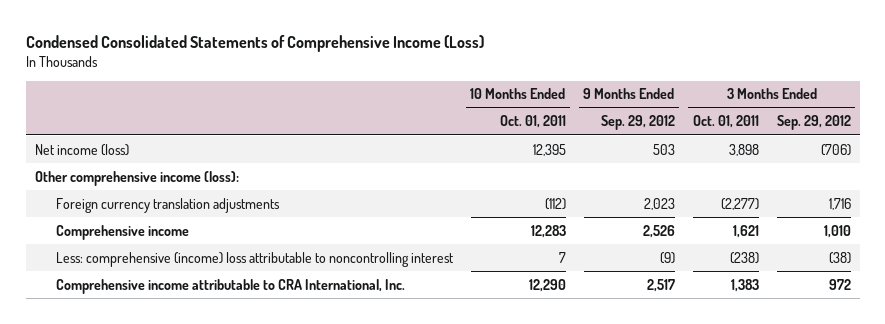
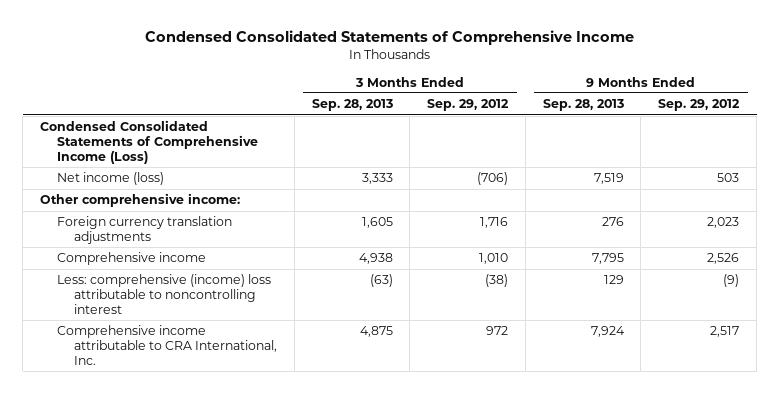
- Condensed Consolidated Statements of Comprehensive Income (Loss)
+ Condensed Consolidated Statements of Comprehensive Income
- | 10 Months Ended Oct. 01, 2011 | 9 Months Ended Sep. 29, 2012 | 3 Months Ended Oct. 01, 2011 | 3 Months Ended Sep. 29, 2012
+ | 3 Months Ended Sep. 28, 2013 | 3 Months Ended Sep. 29, 2012 | 9 Months Ended Sep. 28, 2013 | 9 Months Ended Sep. 29, 2012
+ Condensed Consolidated Statements of Comprehensive Income (Loss)
- Other comprehensive income (loss):
+ Other comprehensive income:

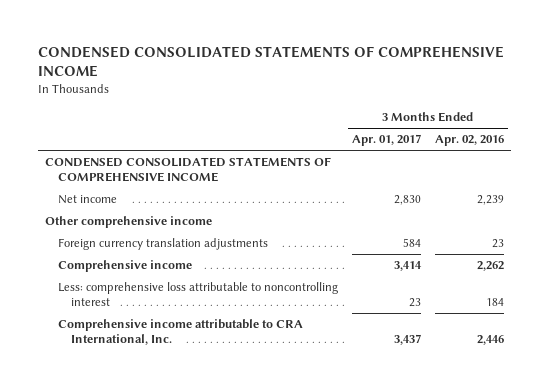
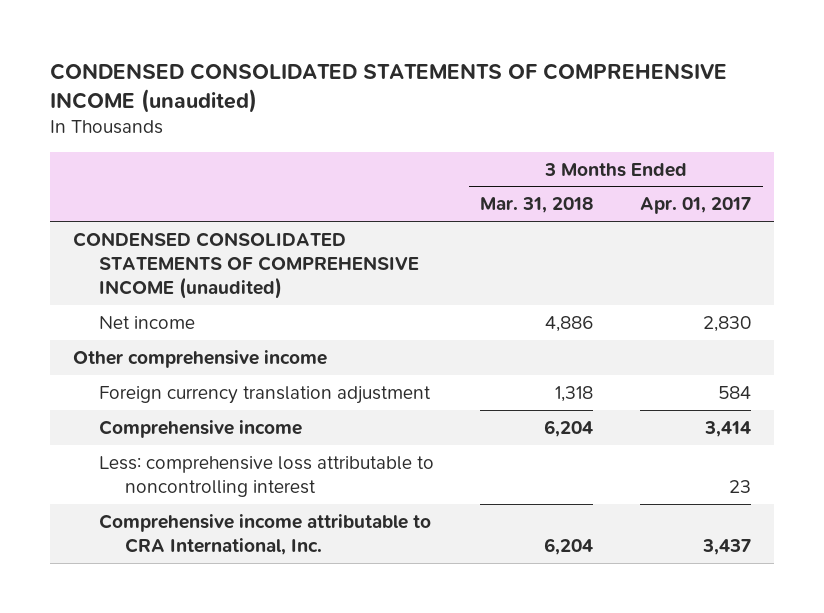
- CONDENSED CONSOLIDATED STATEMENTS OF COMPREHENSIVE INCOME
+ CONDENSED CONSOLIDATED STATEMENTS OF COMPREHENSIVE INCOME (unaudited)
- | 3 Months Ended Apr. 01, 2017 | 3 Months Ended Apr. 02, 2016
+ | 3 Months Ended Mar. 31, 2018 | 3 Months Ended Apr. 01, 2017
- CONDENSED CONSOLIDATED STATEMENTS OF COMPREHENSIVE INCOME
+ CONDENSED CONSOLIDATED STATEMENTS OF COMPREHENSIVE INCOME (unaudited)
- Foreign currency translation adjustments | 584 | 23
+ Foreign currency translation adjustment | 1,318 | 584

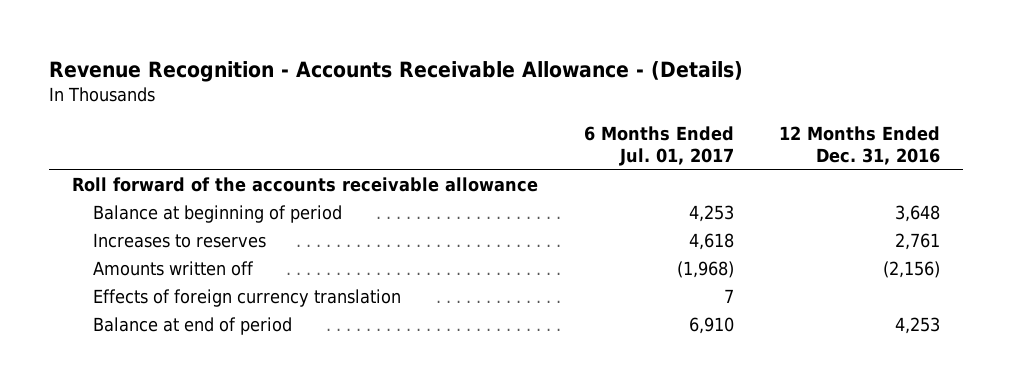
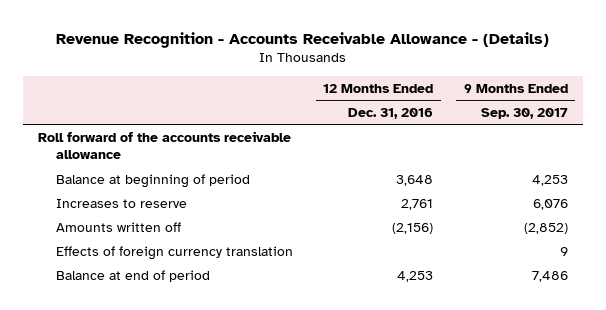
- | 6 Months Ended Jul. 01, 2017 | 12 Months Ended Dec. 31, 2016
+ | 12 Months Ended Dec. 31, 2016 | 9 Months Ended Sep. 30, 2017
- Increases to reserves | 4,618 | 2,761
+ Increases to reserve | 2,761 | 6,076

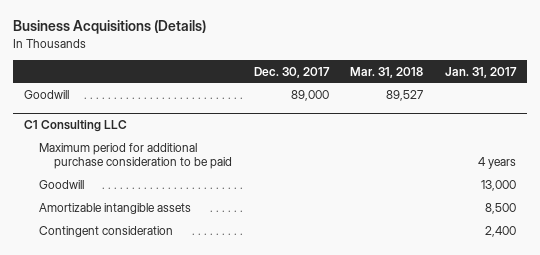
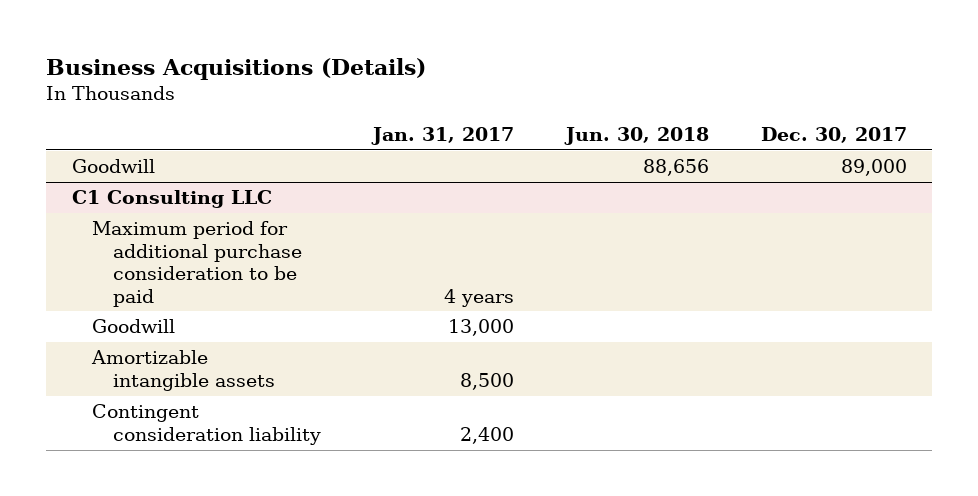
- | Dec. 30, 2017 | Mar. 31, 2018 | Jan. 31, 2017
+ | Jan. 31, 2017 | Jun. 30, 2018 | Dec. 30, 2017
@ C1 Consulting LLC
- Contingent consideration | | | 2,400
+ Contingent consideration liability | 2,400 | |

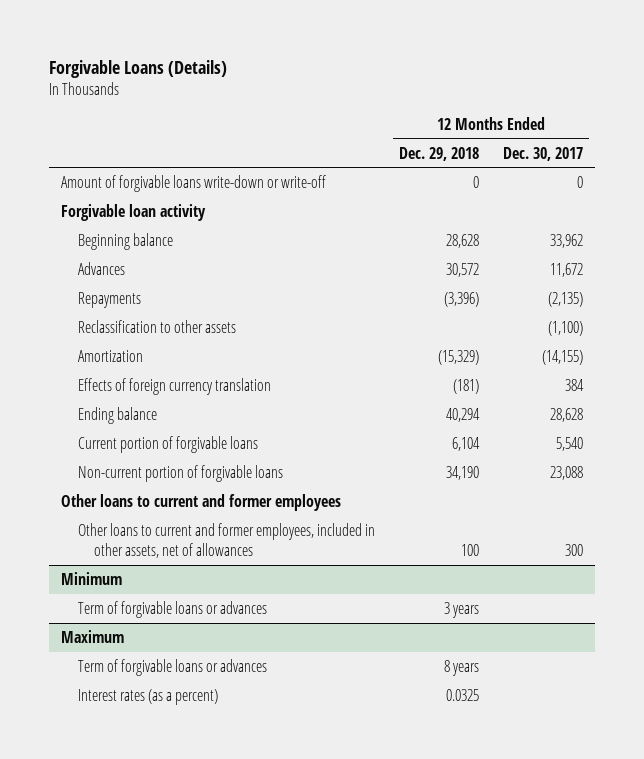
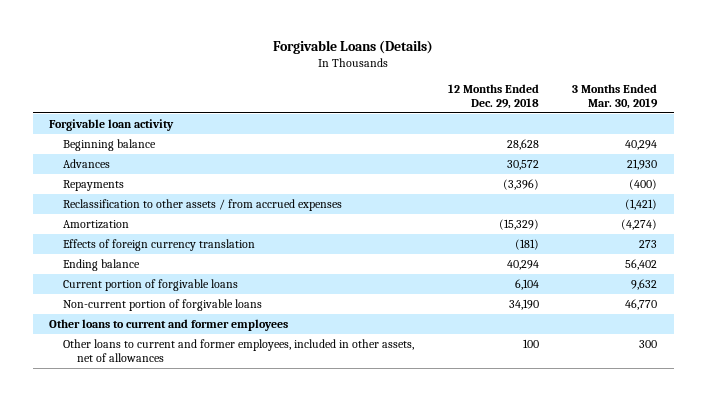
- | 12 Months Ended Dec. 29, 2018 | 12 Months Ended Dec. 30, 2017
+ | 12 Months Ended Dec. 29, 2018 | 3 Months Ended Mar. 30, 2019
- Amount of forgivable loans write-down or write-off | 0 | 0
- Reclassification to other assets | | (1,100)
+ Reclassification to other assets / from accrued expenses | | (1,421)
- Minimum
- Term of forgivable loans or advances | 3 years |
- Maximum
- Term of forgivable loans or advances | 8 years |
- Interest rates (as a percent) | 0.0325 |

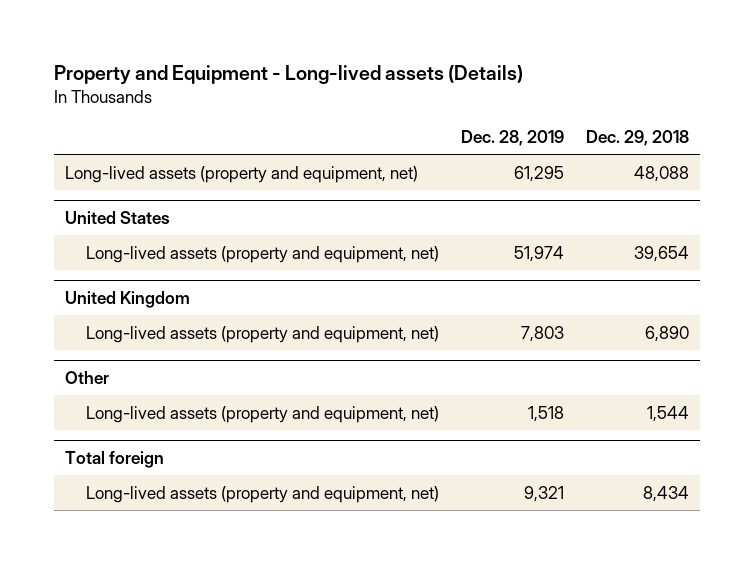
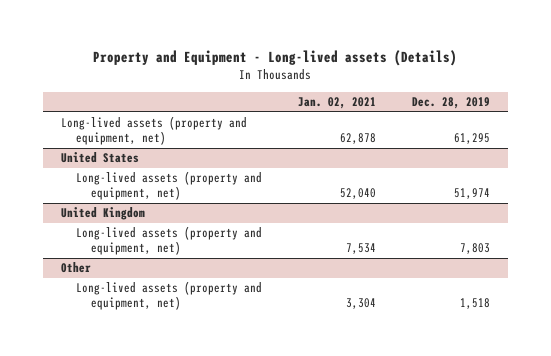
- | Dec. 28, 2019 | Dec. 29, 2018
+ | Jan. 02, 2021 | Dec. 28, 2019
- Total foreign
- Long-lived assets (property and equipment, net) | 9,321 | 8,434

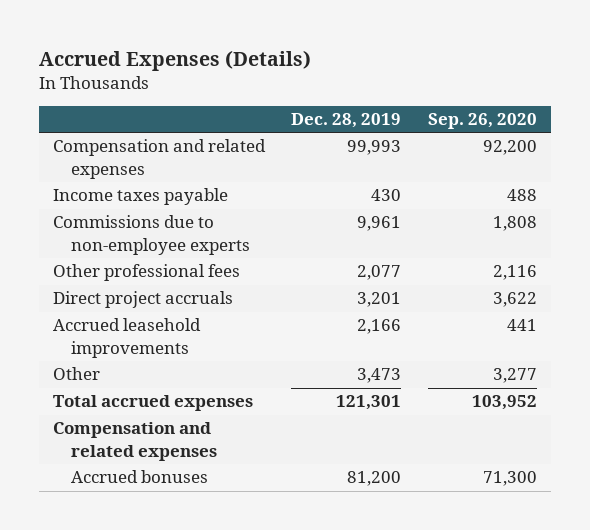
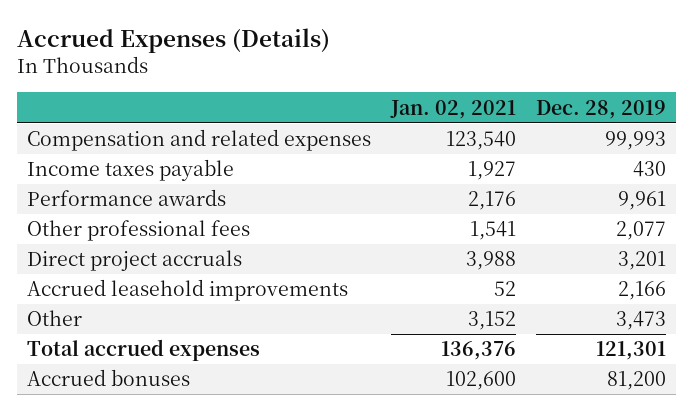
- | Dec. 28, 2019 | Sep. 26, 2020
+ | Jan. 02, 2021 | Dec. 28, 2019
- Commissions due to non-employee experts | 9,961 | 1,808
+ Performance awards | 2,176 | 9,961
- Compensation and related expenses

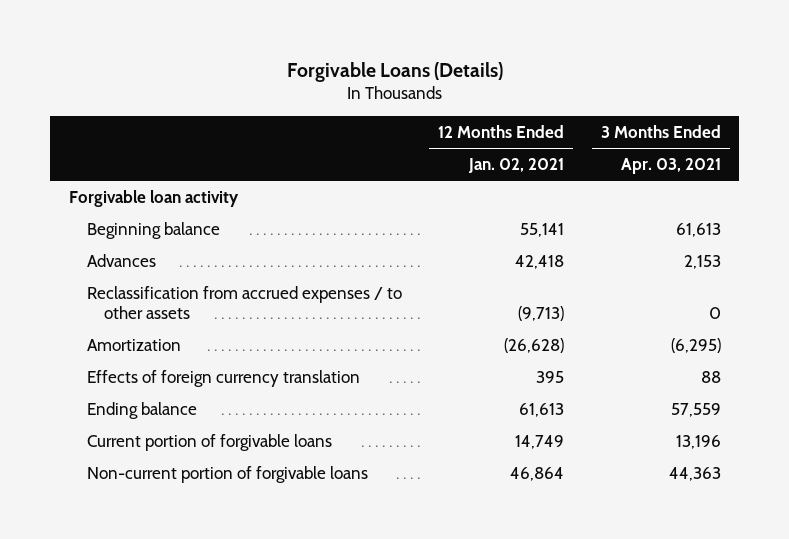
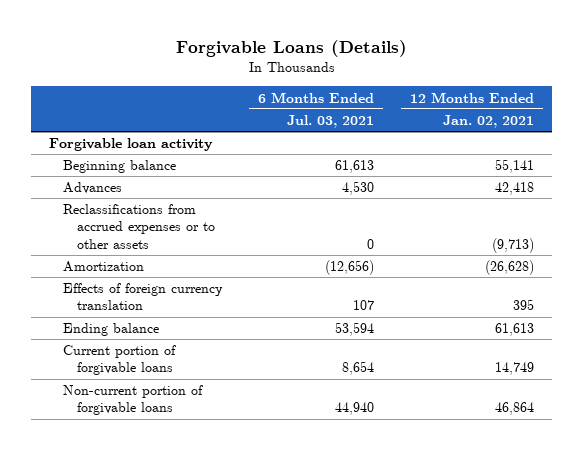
- | 12 Months Ended Jan. 02, 2021 | 3 Months Ended Apr. 03, 2021
+ | 6 Months Ended Jul. 03, 2021 | 12 Months Ended Jan. 02, 2021
- Reclassification from accrued expenses / to other assets | (9,713) | 0
+ Reclassifications from accrued expenses or to other assets | 0 | (9,713)

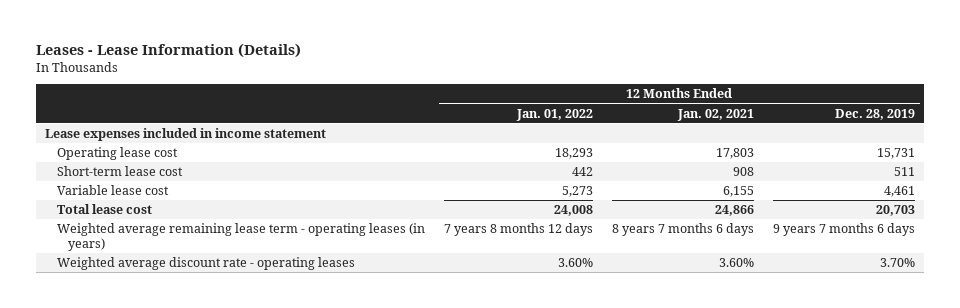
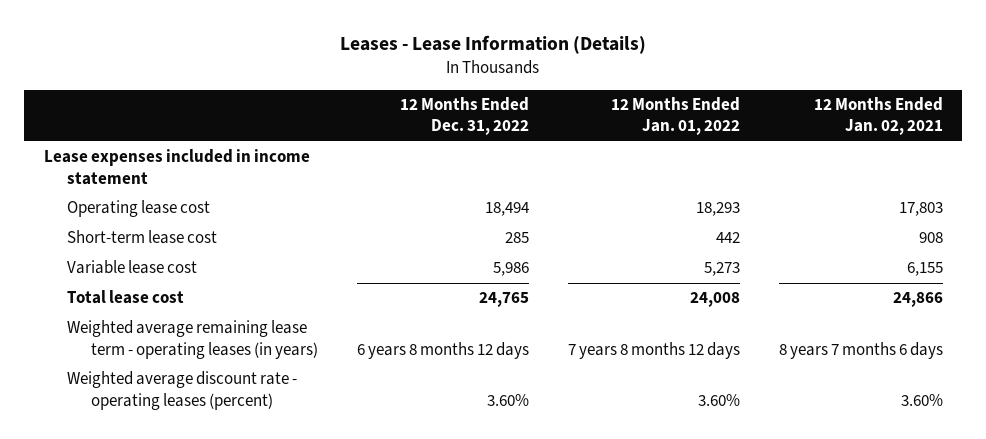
- | 12 Months Ended Jan. 01, 2022 | 12 Months Ended Jan. 02, 2021 | 12 Months Ended Dec. 28, 2019
+ | 12 Months Ended Dec. 31, 2022 | 12 Months Ended Jan. 01, 2022 | 12 Months Ended Jan. 02, 2021
- Weighted average discount rate - operating leases | 3.60% | 3.60% | 3.70%
+ Weighted average discount rate - operating leases (percent) | 3.60% | 3.60% | 3.60%

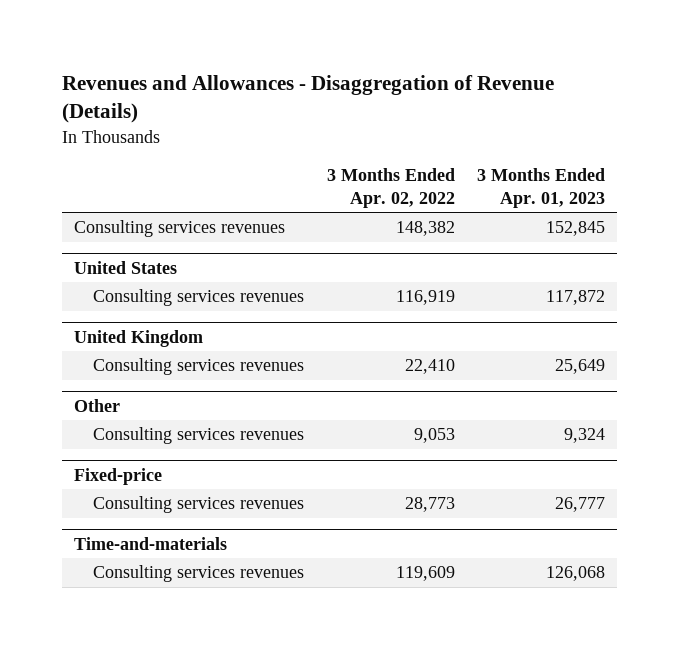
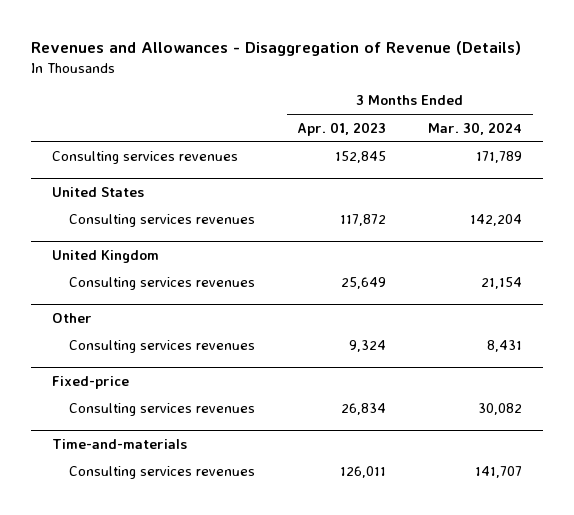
- | 3 Months Ended Apr. 02, 2022 | 3 Months Ended Apr. 01, 2023
+ | 3 Months Ended Apr. 01, 2023 | 3 Months Ended Mar. 30, 2024
@ Fixed-price
- Consulting services revenues | 28,773 | 26,777
+ Consulting services revenues | 26,834 | 30,082
@ Time-and-materials
- Consulting services revenues | 119,609 | 126,068
+ Consulting services revenues | 126,011 | 141,707

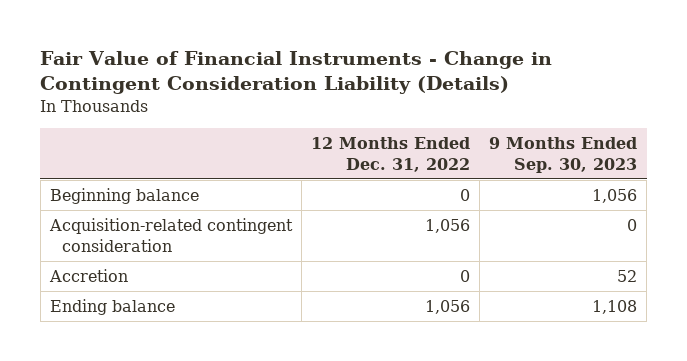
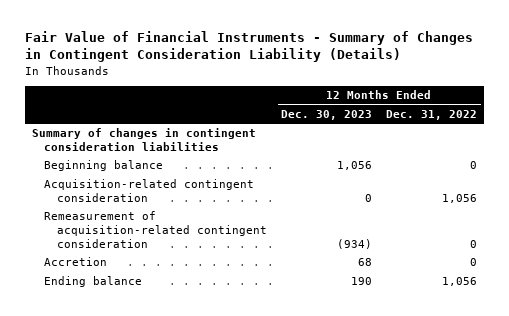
- Fair Value of Financial Instruments - Change in Contingent Consideration Liability (Details)
+ Fair Value of Financial Instruments - Summary of Changes in Contingent Consideration Liability (Details)
- | 12 Months Ended Dec. 31, 2022 | 9 Months Ended Sep. 30, 2023
+ | 12 Months Ended Dec. 30, 2023 | 12 Months Ended Dec. 31, 2022
+ Summary of changes in contingent consideration liabilities
+ Remeasurement of acquisition-related contingent consideration | (934) | 0

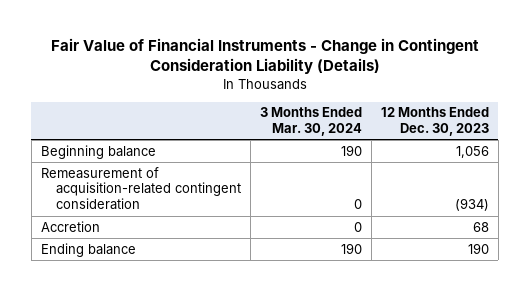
- Fair Value of Financial Instruments - Summary of Changes in Contingent Consideration Liability (Details)
+ Fair Value of Financial Instruments - Change in Contingent Consideration Liability (Details)
- | 12 Months Ended Dec. 30, 2023 | 12 Months Ended Dec. 31, 2022
+ | 3 Months Ended Mar. 30, 2024 | 12 Months Ended Dec. 30, 2023
- Summary of changes in contingent consideration liabilities
- Acquisition-related contingent consideration | 0 | 1,056

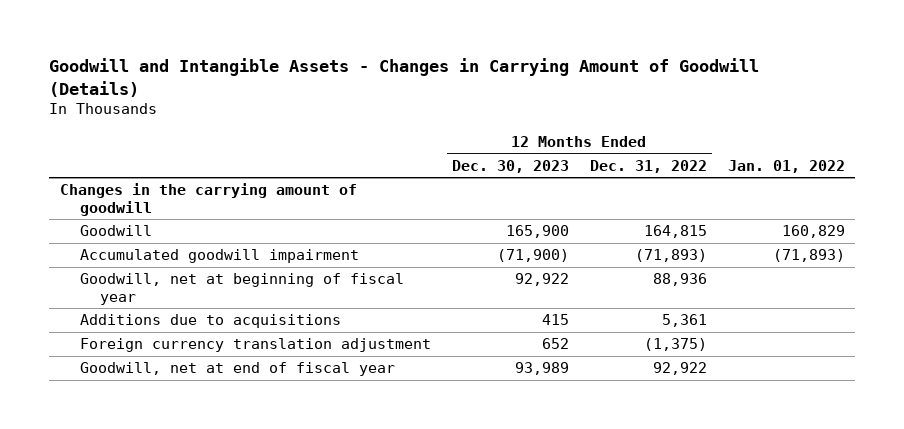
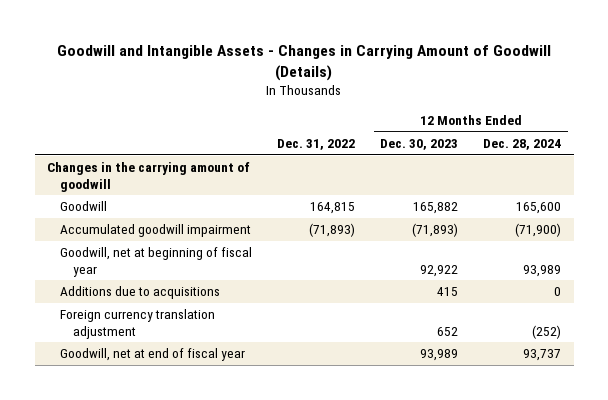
- | 12 Months Ended Dec. 30, 2023 | 12 Months Ended Dec. 31, 2022 | Jan. 01, 2022
+ | Dec. 31, 2022 | 12 Months Ended Dec. 30, 2023 | 12 Months Ended Dec. 28, 2024
- Goodwill | 165,900 | 164,815 | 160,829
- Accumulated goodwill impairment | (71,900) | (71,893) | (71,893)
+ Goodwill | 164,815 | 165,882 | 165,600
+ Accumulated goodwill impairment | (71,893) | (71,893) | (71,900)

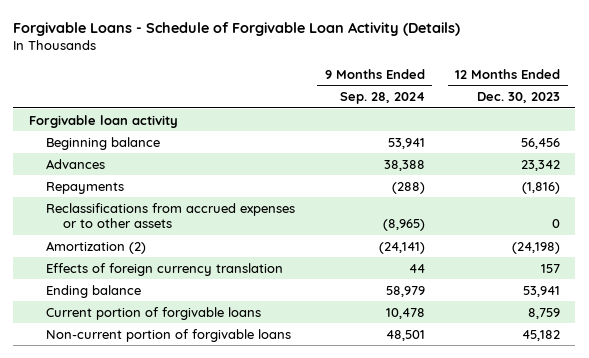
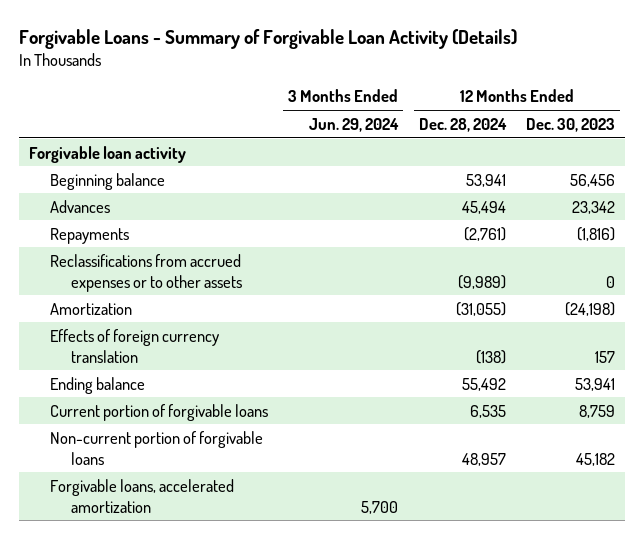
- Forgivable Loans - Schedule of Forgivable Loan Activity (Details)
+ Forgivable Loans - Summary of Forgivable Loan Activity (Details)
- | 9 Months Ended Sep. 28, 2024 | 12 Months Ended Dec. 30, 2023
+ | 3 Months Ended Jun. 29, 2024 | 12 Months Ended Dec. 28, 2024 | 12 Months Ended Dec. 30, 2023
- Amortization (2) | (24,141) | (24,198)
+ Amortization | | (31,055) | (24,198)
+ Forgivable loans, accelerated amortization | 5,700 | |

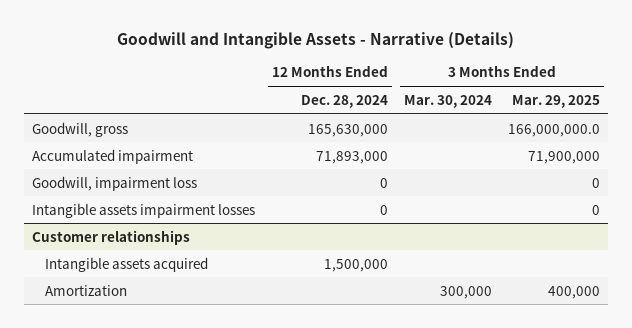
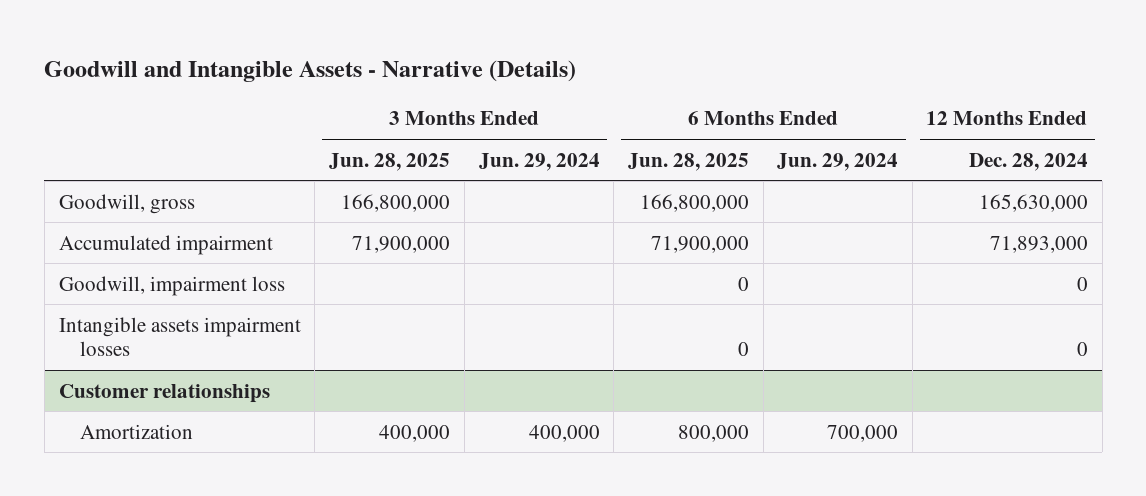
- | 12 Months Ended Dec. 28, 2024 | 3 Months Ended Mar. 30, 2024 | 3 Months Ended Mar. 29, 2025
+ | 3 Months Ended Jun. 28, 2025 | 3 Months Ended Jun. 29, 2024 | 6 Months Ended Jun. 28, 2025 | 6 Months Ended Jun. 29, 2024 | 12 Months Ended Dec. 28, 2024
@ Customer relationships
- Intangible assets acquired | 1,500,000 | |

